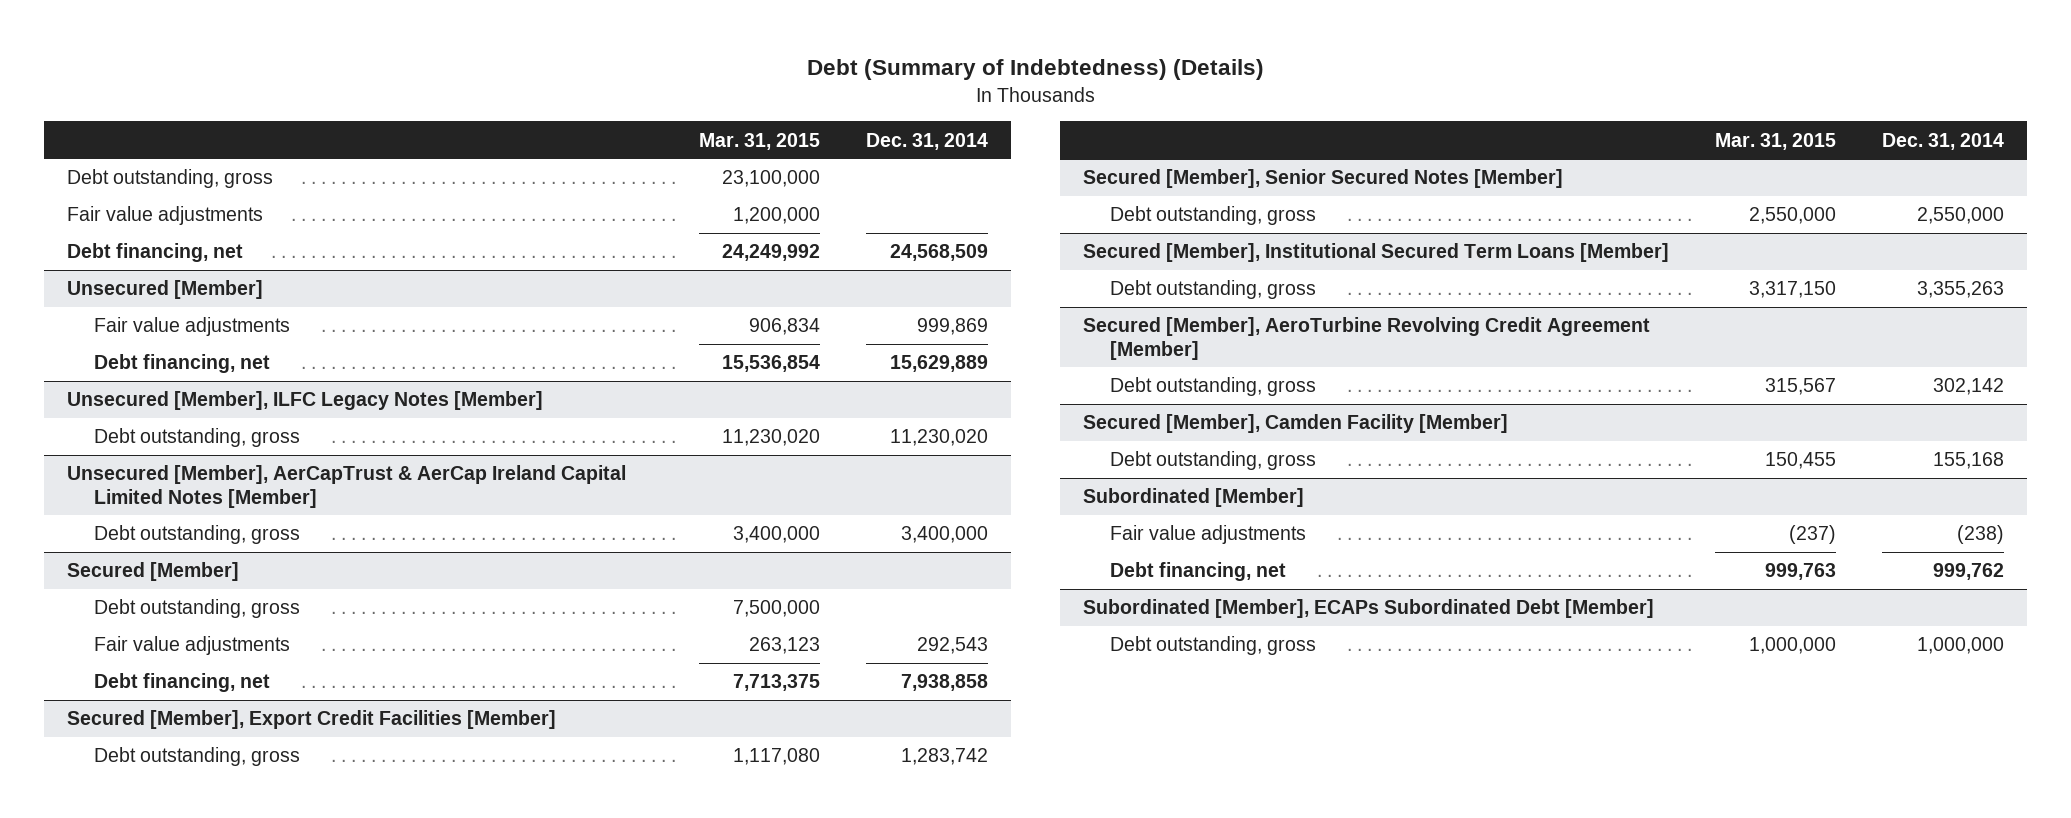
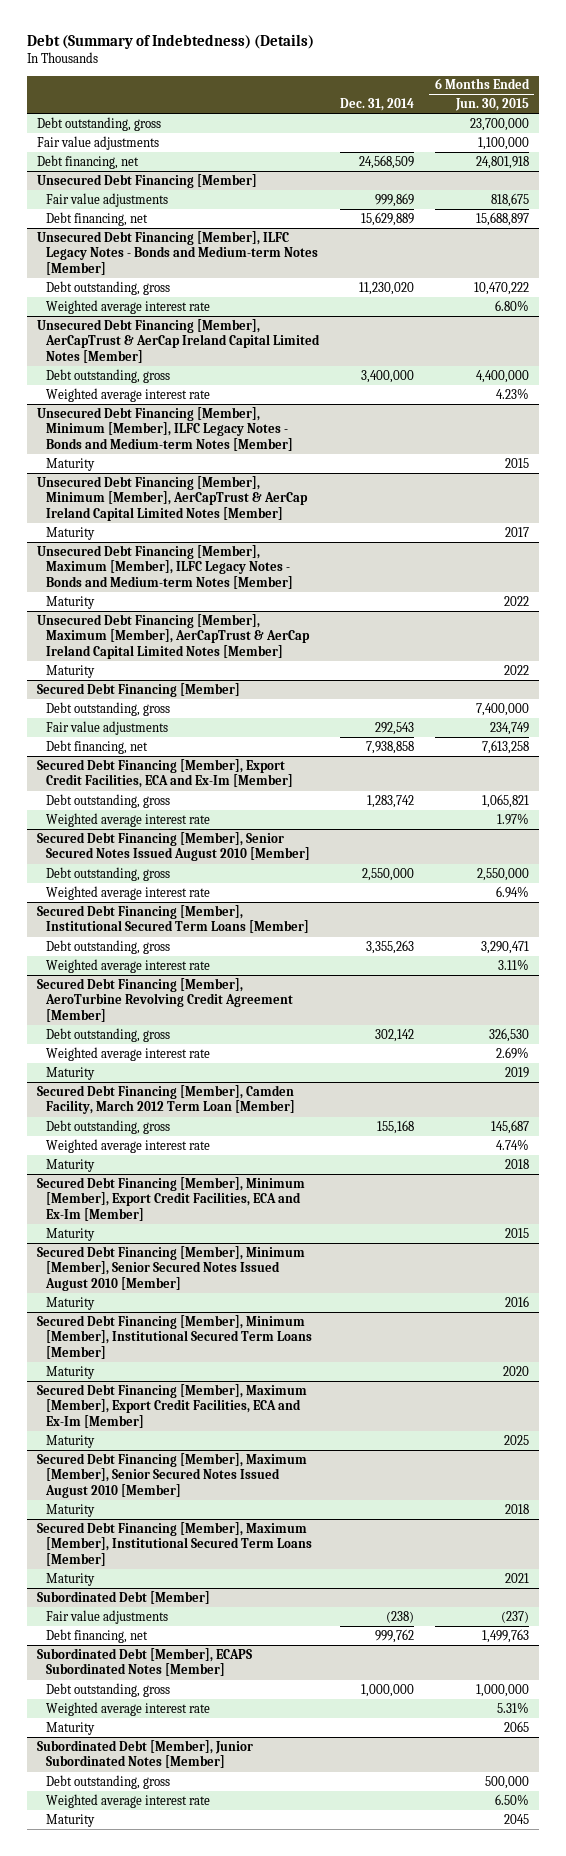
- | Mar. 31, 2015 | Dec. 31, 2014
+ | Dec. 31, 2014 | 6 Months Ended Jun. 30, 2015
- Unsecured [Member]
+ Unsecured Debt Financing [Member]
- Unsecured [Member], ILFC Legacy Notes [Member]
+ Unsecured Debt Financing [Member], ILFC Legacy Notes - Bonds and Medium-term Notes [Member]
- Unsecured [Member], AerCapTrust & AerCap Ireland Capital Limited Notes [Member]
+ Weighted average interest rate | | 6.80%
+ Unsecured Debt Financing [Member], AerCapTrust & AerCap Ireland Capital Limited Notes [Member]
- Secured [Member]
+ Weighted average interest rate | | 4.23%
+ Unsecured Debt Financing [Member], Minimum [Member], ILFC Legacy Notes - Bonds and Medium-term Notes [Member]
+ Maturity | | 2015
+ Unsecured Debt Financing [Member], Minimum [Member], AerCapTrust & AerCap Ireland Capital Limited Notes [Member]
+ Maturity | | 2017
+ Unsecured Debt Financing [Member], Maximum [Member], ILFC Legacy Notes - Bonds and Medium-term Notes [Member]
+ Maturity | | 2022
+ Unsecured Debt Financing [Member], Maximum [Member], AerCapTrust & AerCap Ireland Capital Limited Notes [Member]
+ Maturity | | 2022
+ Secured Debt Financing [Member]
- Secured [Member], Export Credit Facilities [Member]
+ Secured Debt Financing [Member], Export Credit Facilities, ECA and Ex-Im [Member]
- Secured [Member], Senior Secured Notes [Member]
+ Weighted average interest rate | | 1.97%
+ Secured Debt Financing [Member], Senior Secured Notes Issued August 2010 [Member]
- Secured [Member], Institutional Secured Term Loans [Member]
+ Weighted average interest rate | | 6.94%
+ Secured Debt Financing [Member], Institutional Secured Term Loans [Member]
- Secured [Member], AeroTurbine Revolving Credit Agreement [Member]
+ Weighted average interest rate | | 3.11%
+ Secured Debt Financing [Member], AeroTurbine Revolving Credit Agreement [Member]
- Secured [Member], Camden Facility [Member]
+ Weighted average interest rate | | 2.69%
+ Maturity | | 2019
+ Secured Debt Financing [Member], Camden Facility, March 2012 Term Loan [Member]
- Subordinated [Member]
+ Weighted average interest rate | | 4.74%
+ Maturity | | 2018
+ Secured Debt Financing [Member], Minimum [Member], Export Credit Facilities, ECA and Ex-Im [Member]
+ Maturity | | 2015
+ Secured Debt Financing [Member], Minimum [Member], Senior Secured Notes Issued August 2010 [Member]
+ Maturity | | 2016
+ Secured Debt Financing [Member], Minimum [Member], Institutional Secured Term Loans [Member]
+ Maturity | | 2020
+ Secured Debt Financing [Member], Maximum [Member], Export Credit Facilities, ECA and Ex-Im [Member]
+ Maturity | | 2025
+ Secured Debt Financing [Member], Maximum [Member], Senior Secured Notes Issued August 2010 [Member]
+ Maturity | | 2018
+ Secured Debt Financing [Member], Maximum [Member], Institutional Secured Term Loans [Member]
+ Maturity | | 2021
+ Subordinated Debt [Member]
- Subordinated [Member], ECAPs Subordinated Debt [Member]
+ Subordinated Debt [Member], ECAPS Subordinated Notes [Member]
+ Weighted average interest rate | | 5.31%
+ Maturity | | 2065
+ Subordinated Debt [Member], Junior Subordinated Notes [Member]
+ Debt outstanding, gross | | 500,000
+ Weighted average interest rate | | 6.50%
+ Maturity | | 2045

